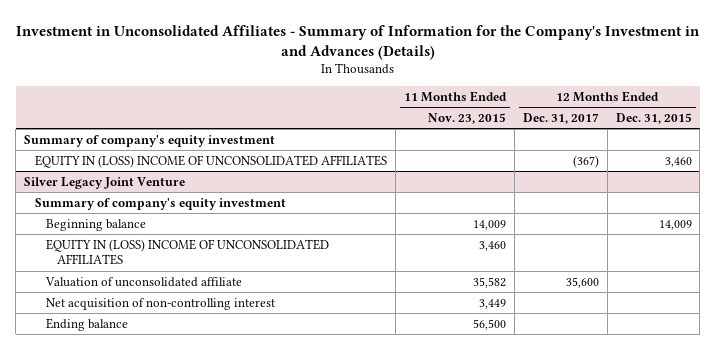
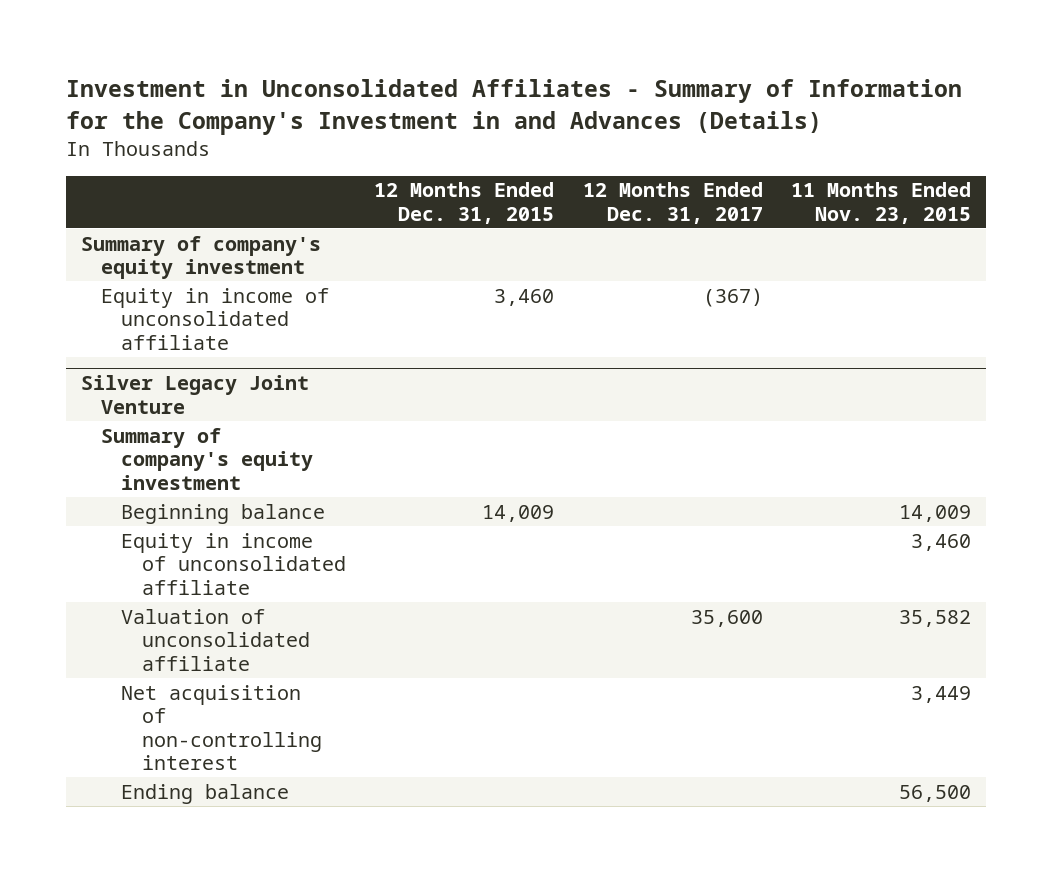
- | 11 Months Ended Nov. 23, 2015 | 12 Months Ended Dec. 31, 2017 | 12 Months Ended Dec. 31, 2015
+ | 12 Months Ended Dec. 31, 2015 | 12 Months Ended Dec. 31, 2017 | 11 Months Ended Nov. 23, 2015
- EQUITY IN (LOSS) INCOME OF UNCONSOLIDATED AFFILIATES | | (367) | 3,460
+ Equity in income of unconsolidated affiliate | 3,460 | (367) |
@ Silver Legacy Joint Venture
- EQUITY IN (LOSS) INCOME OF UNCONSOLIDATED AFFILIATES | 3,460 | |
+ Equity in income of unconsolidated affiliate | | | 3,460

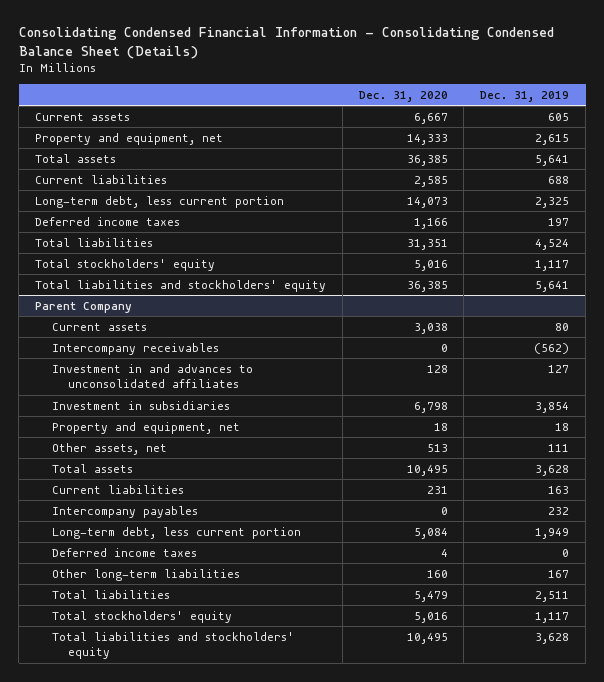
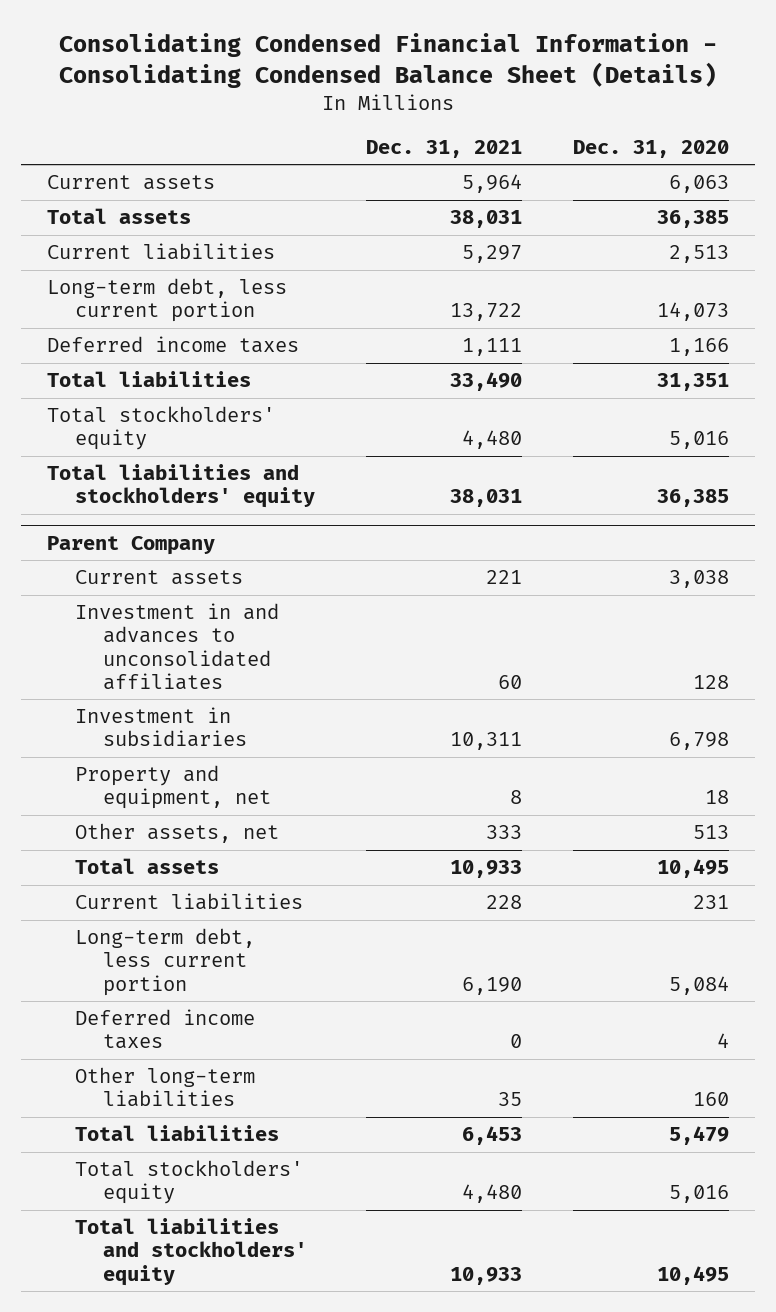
- | Dec. 31, 2020 | Dec. 31, 2019
+ | Dec. 31, 2021 | Dec. 31, 2020
- Current assets | 6,667 | 605
- Property and equipment, net | 14,333 | 2,615
+ Current assets | 5,964 | 6,063
- Current liabilities | 2,585 | 688
+ Current liabilities | 5,297 | 2,513
@ Parent Company
- Intercompany receivables | 0 | (562)
- Intercompany payables | 0 | 232

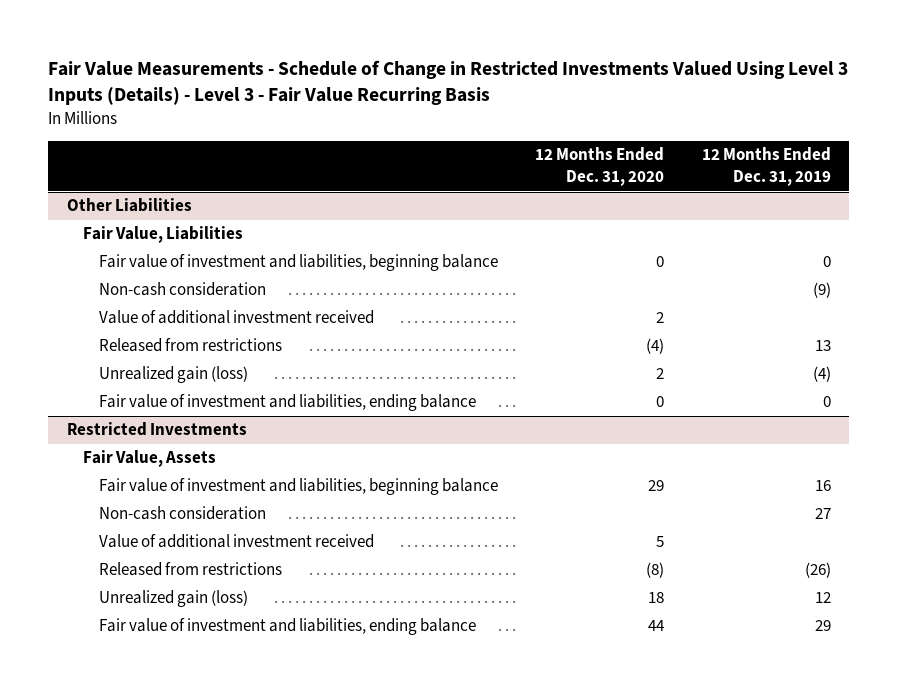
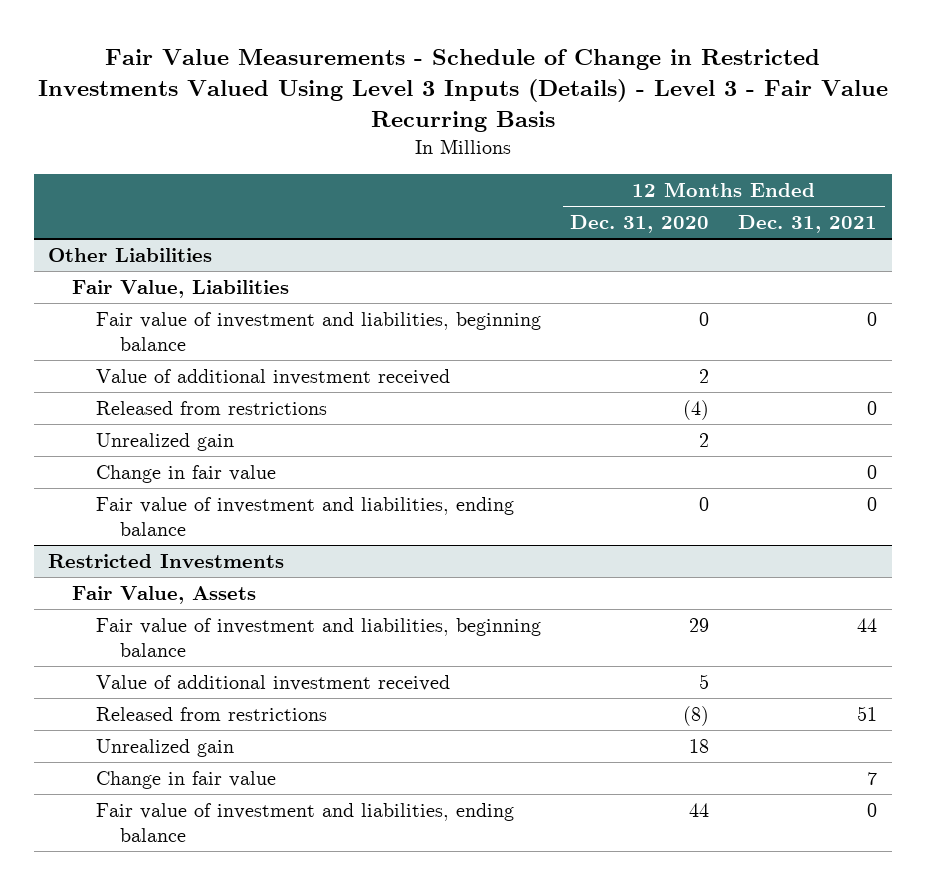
- | 12 Months Ended Dec. 31, 2020 | 12 Months Ended Dec. 31, 2019
+ | 12 Months Ended Dec. 31, 2020 | 12 Months Ended Dec. 31, 2021
@ Other Liabilities
- Non-cash consideration | | (9)
- Unrealized gain (loss) | 2 | (4)
+ Unrealized gain | 2 |
+ Change in fair value | | 0
@ Restricted Investments
- Non-cash consideration | | 27
- Unrealized gain (loss) | 18 | 12
+ Unrealized gain | 18 |
+ Change in fair value | | 7

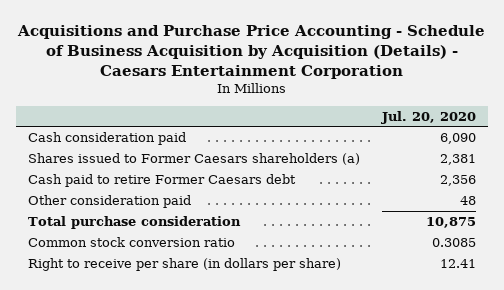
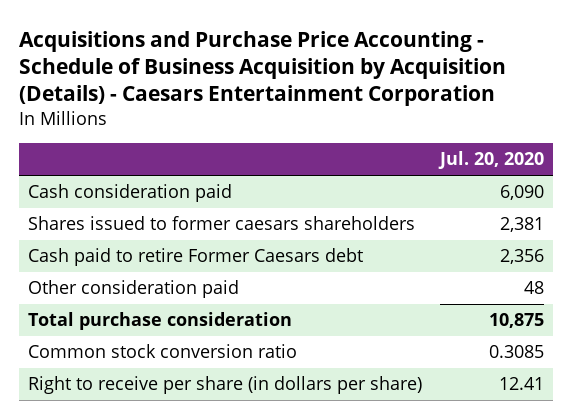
- Shares issued to Former Caesars shareholders (a) | 2,381
+ Shares issued to former caesars shareholders | 2,381

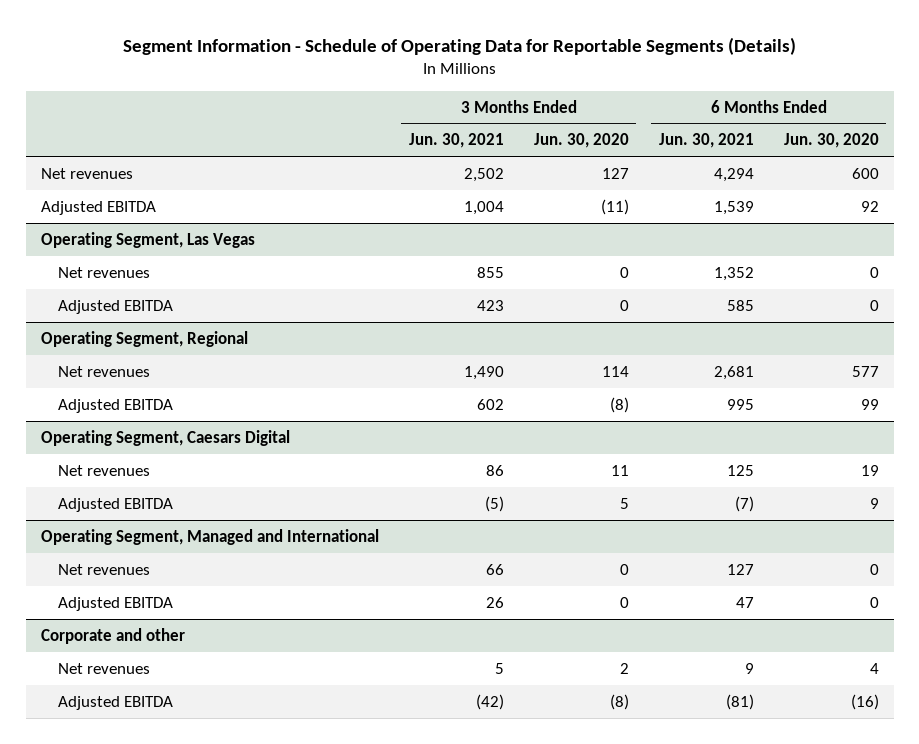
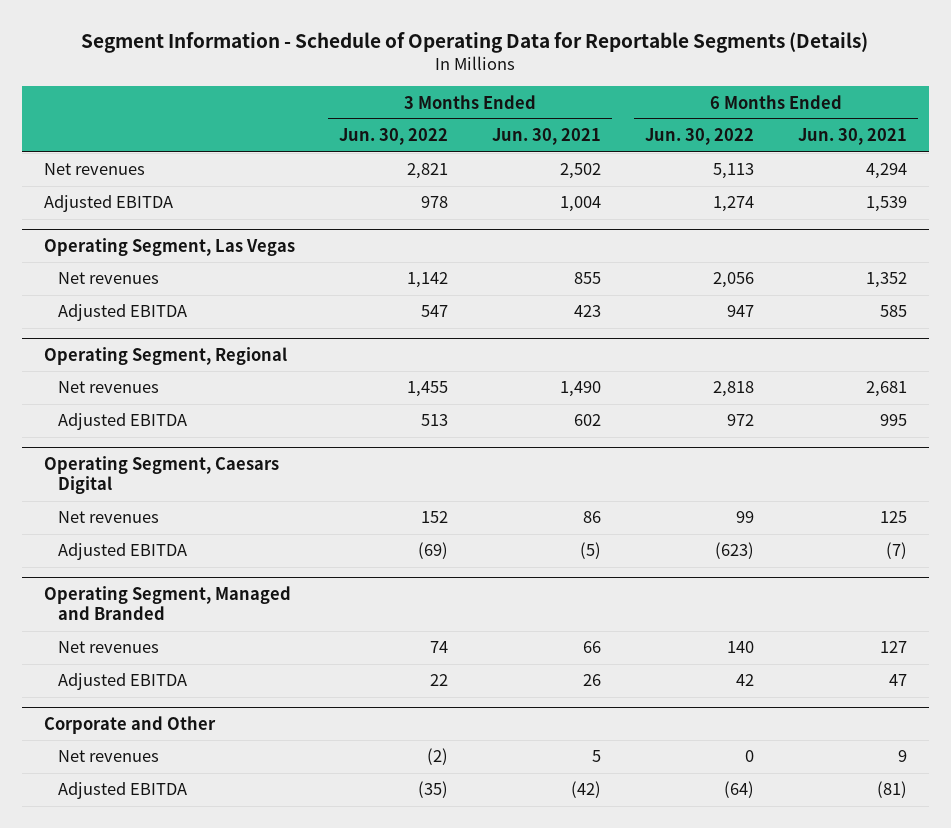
- | 3 Months Ended Jun. 30, 2021 | 3 Months Ended Jun. 30, 2020 | 6 Months Ended Jun. 30, 2021 | 6 Months Ended Jun. 30, 2020
+ | 3 Months Ended Jun. 30, 2022 | 3 Months Ended Jun. 30, 2021 | 6 Months Ended Jun. 30, 2022 | 6 Months Ended Jun. 30, 2021
- Operating Segment, Managed and International
+ Operating Segment, Managed and Branded
- Corporate and other
+ Corporate and Other

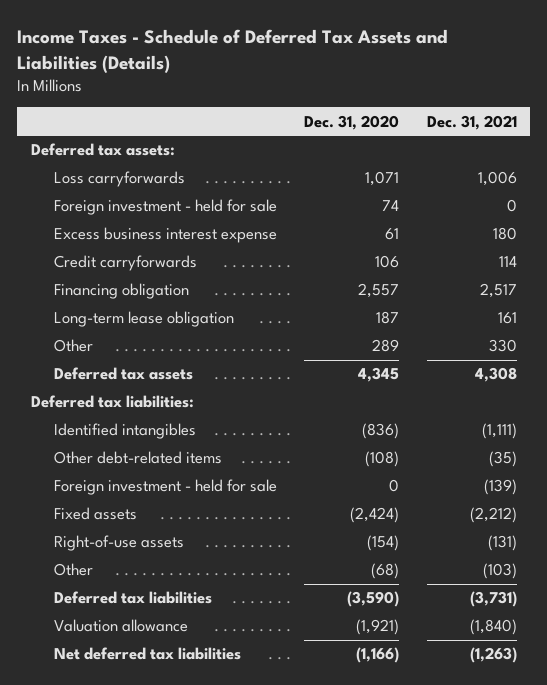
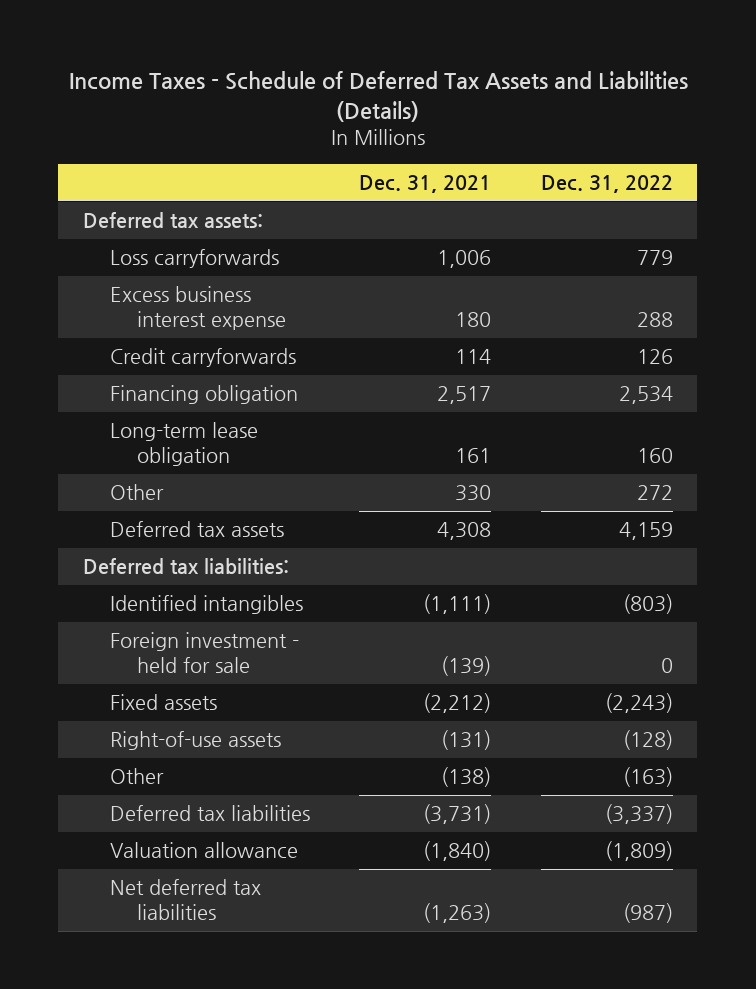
- | Dec. 31, 2020 | Dec. 31, 2021
+ | Dec. 31, 2021 | Dec. 31, 2022
- Foreign investment - held for sale | 74 | 0
- Other debt-related items | (108) | (35)
- Other | (68) | (103)
+ Other | (138) | (163)

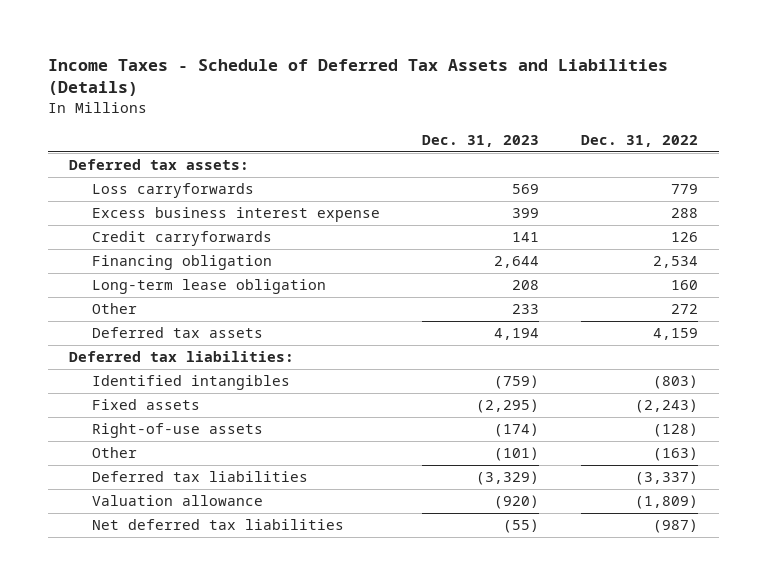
- | Dec. 31, 2021 | Dec. 31, 2022
+ | Dec. 31, 2023 | Dec. 31, 2022
- Foreign investment - held for sale | (139) | 0

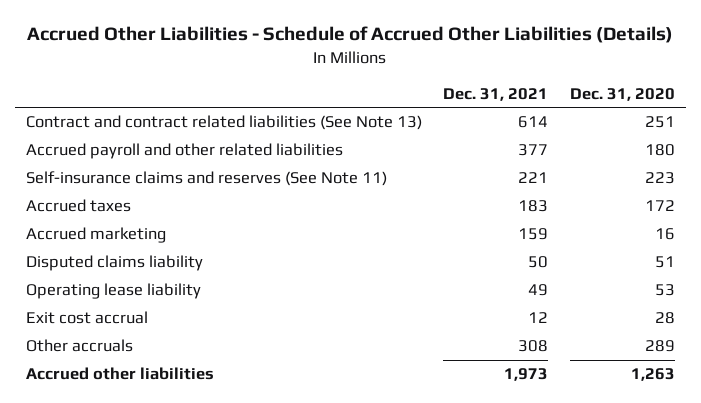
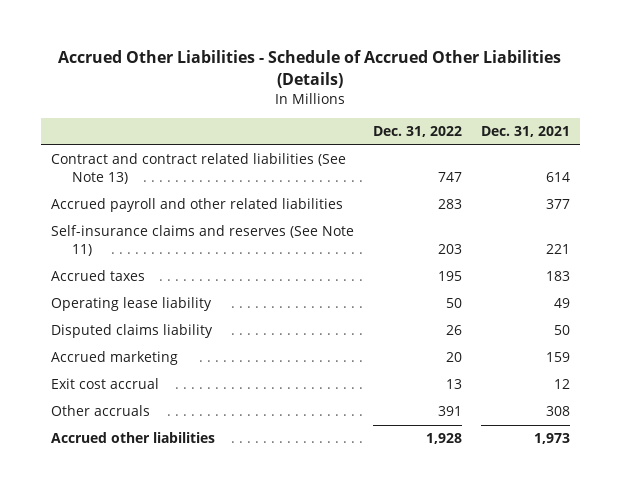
- | Dec. 31, 2021 | Dec. 31, 2020
+ | Dec. 31, 2022 | Dec. 31, 2021
moved down: Disputed claims liability | 26 | 50
moved down: Accrued marketing | 20 | 159

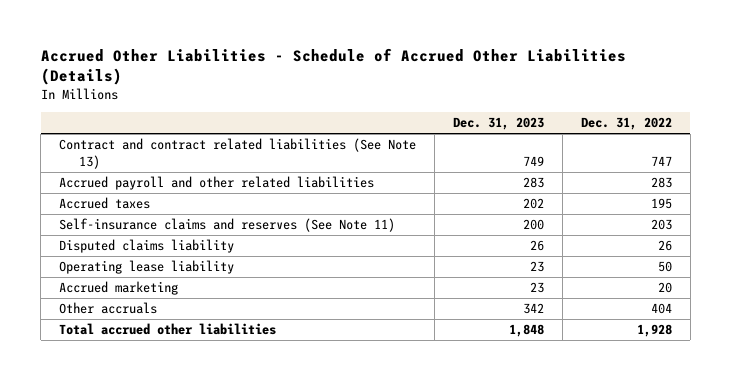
- | Dec. 31, 2022 | Dec. 31, 2021
+ | Dec. 31, 2023 | Dec. 31, 2022
moved down: Self-insurance claims and reserves (See Note 11) | 200 | 203
moved down: Operating lease liability | 23 | 50
- Exit cost accrual | 13 | 12
- Other accruals | 391 | 308
- Accrued other liabilities | 1,928 | 1,973
+ Other accruals | 342 | 404
+ Total accrued other liabilities | 1,848 | 1,928

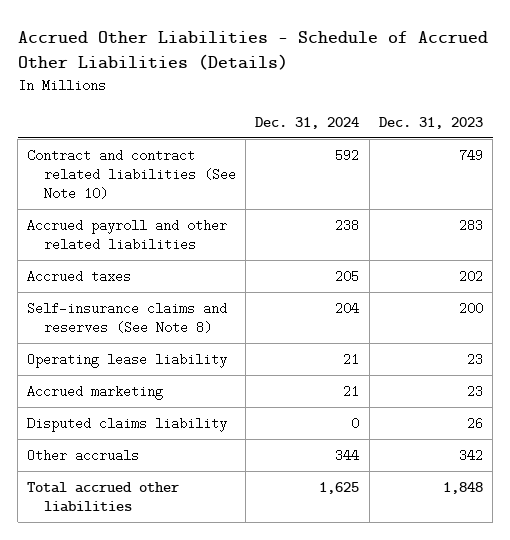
- | Dec. 31, 2023 | Dec. 31, 2022
+ | Dec. 31, 2024 | Dec. 31, 2023
- Contract and contract related liabilities (See Note 13) | 749 | 747
+ Contract and contract related liabilities (See Note 10) | 592 | 749
- Self-insurance claims and reserves (See Note 11) | 200 | 203
+ Self-insurance claims and reserves (See Note 8) | 204 | 200
moved down: Disputed claims liability | 0 | 26

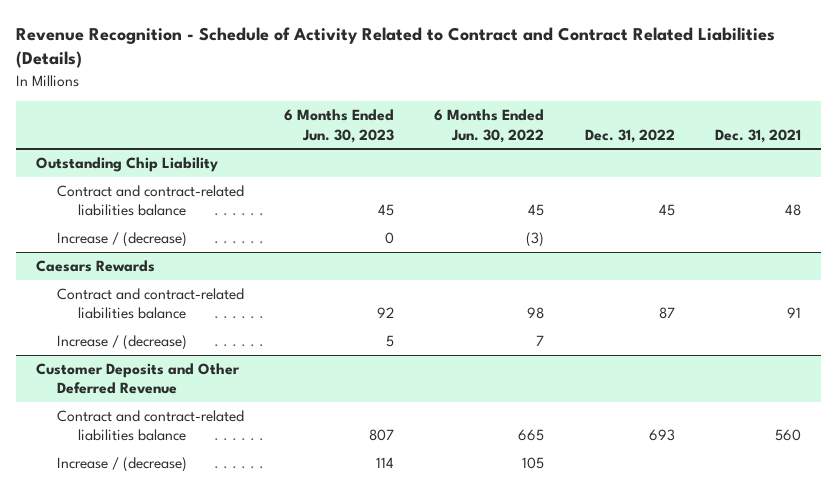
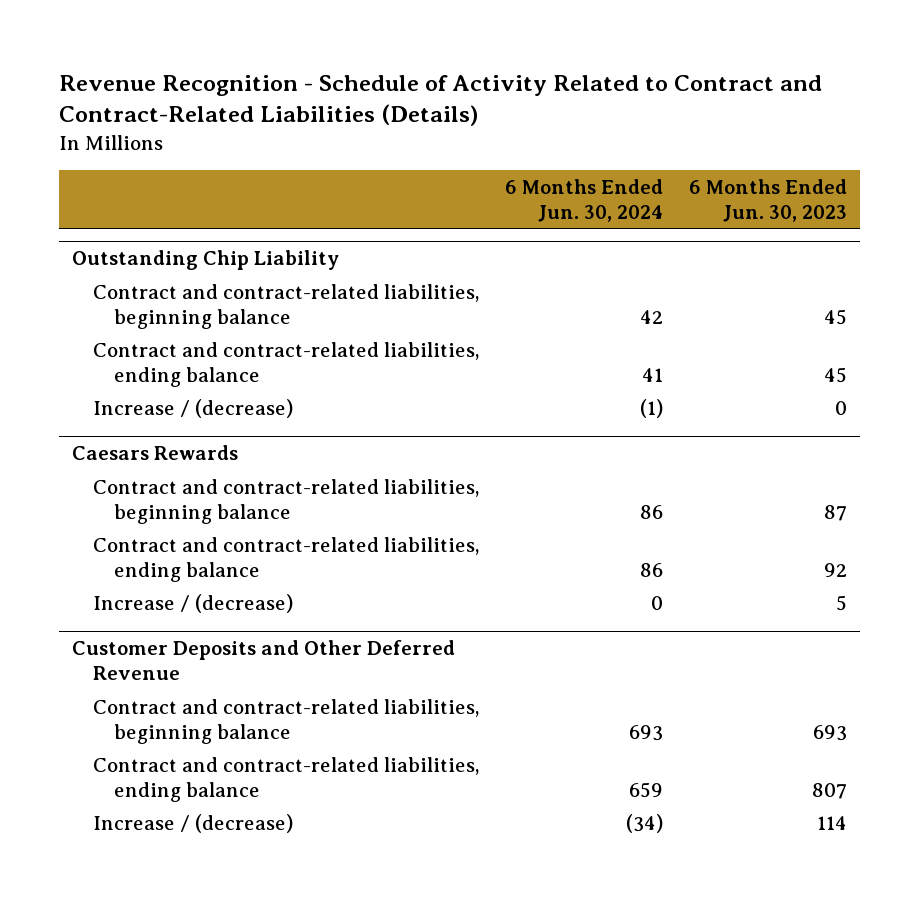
- Revenue Recognition - Schedule of Activity Related to Contract and Contract Related Liabilities (Details)
+ Revenue Recognition - Schedule of Activity Related to Contract and Contract-Related Liabilities (Details)
- | 6 Months Ended Jun. 30, 2023 | 6 Months Ended Jun. 30, 2022 | Dec. 31, 2022 | Dec. 31, 2021
+ | 6 Months Ended Jun. 30, 2024 | 6 Months Ended Jun. 30, 2023
@ Outstanding Chip Liability
- Contract and contract-related liabilities balance | 45 | 45 | 45 | 48
+ Contract and contract-related liabilities, beginning balance | 42 | 45
+ Contract and contract-related liabilities, ending balance | 41 | 45
@ Caesars Rewards
- Contract and contract-related liabilities balance | 92 | 98 | 87 | 91
+ Contract and contract-related liabilities, beginning balance | 86 | 87
+ Contract and contract-related liabilities, ending balance | 86 | 92
@ Customer Deposits and Other Deferred Revenue
- Contract and contract-related liabilities balance | 807 | 665 | 693 | 560
+ Contract and contract-related liabilities, beginning balance | 693 | 693
+ Contract and contract-related liabilities, ending balance | 659 | 807

